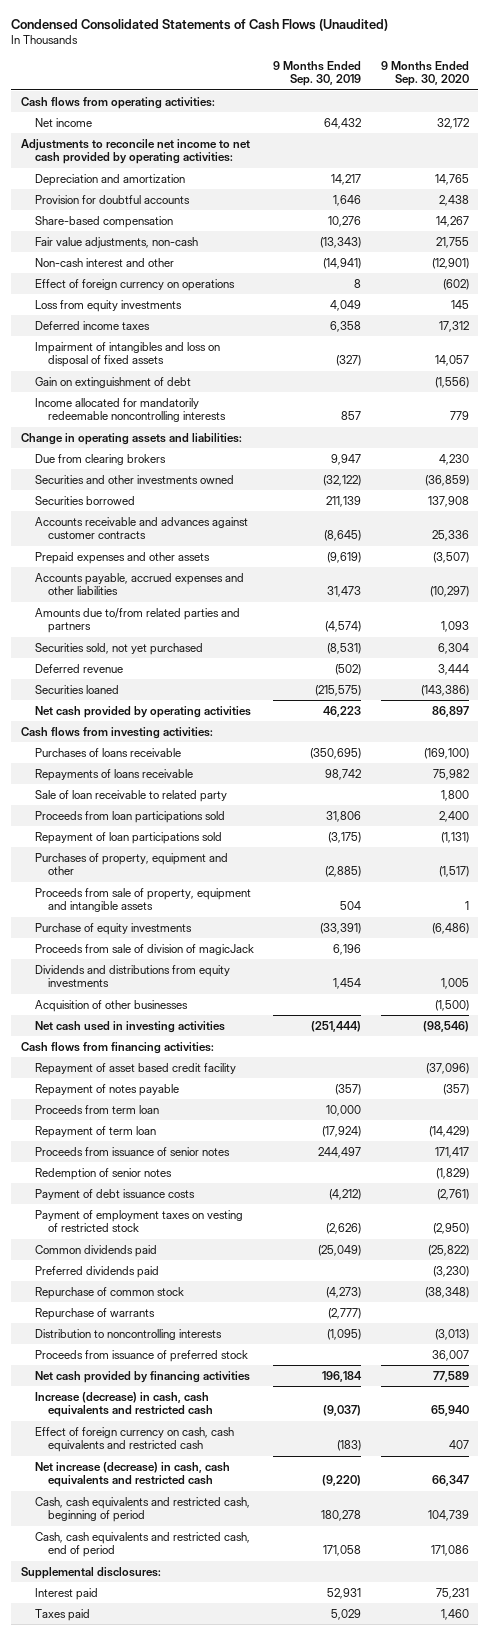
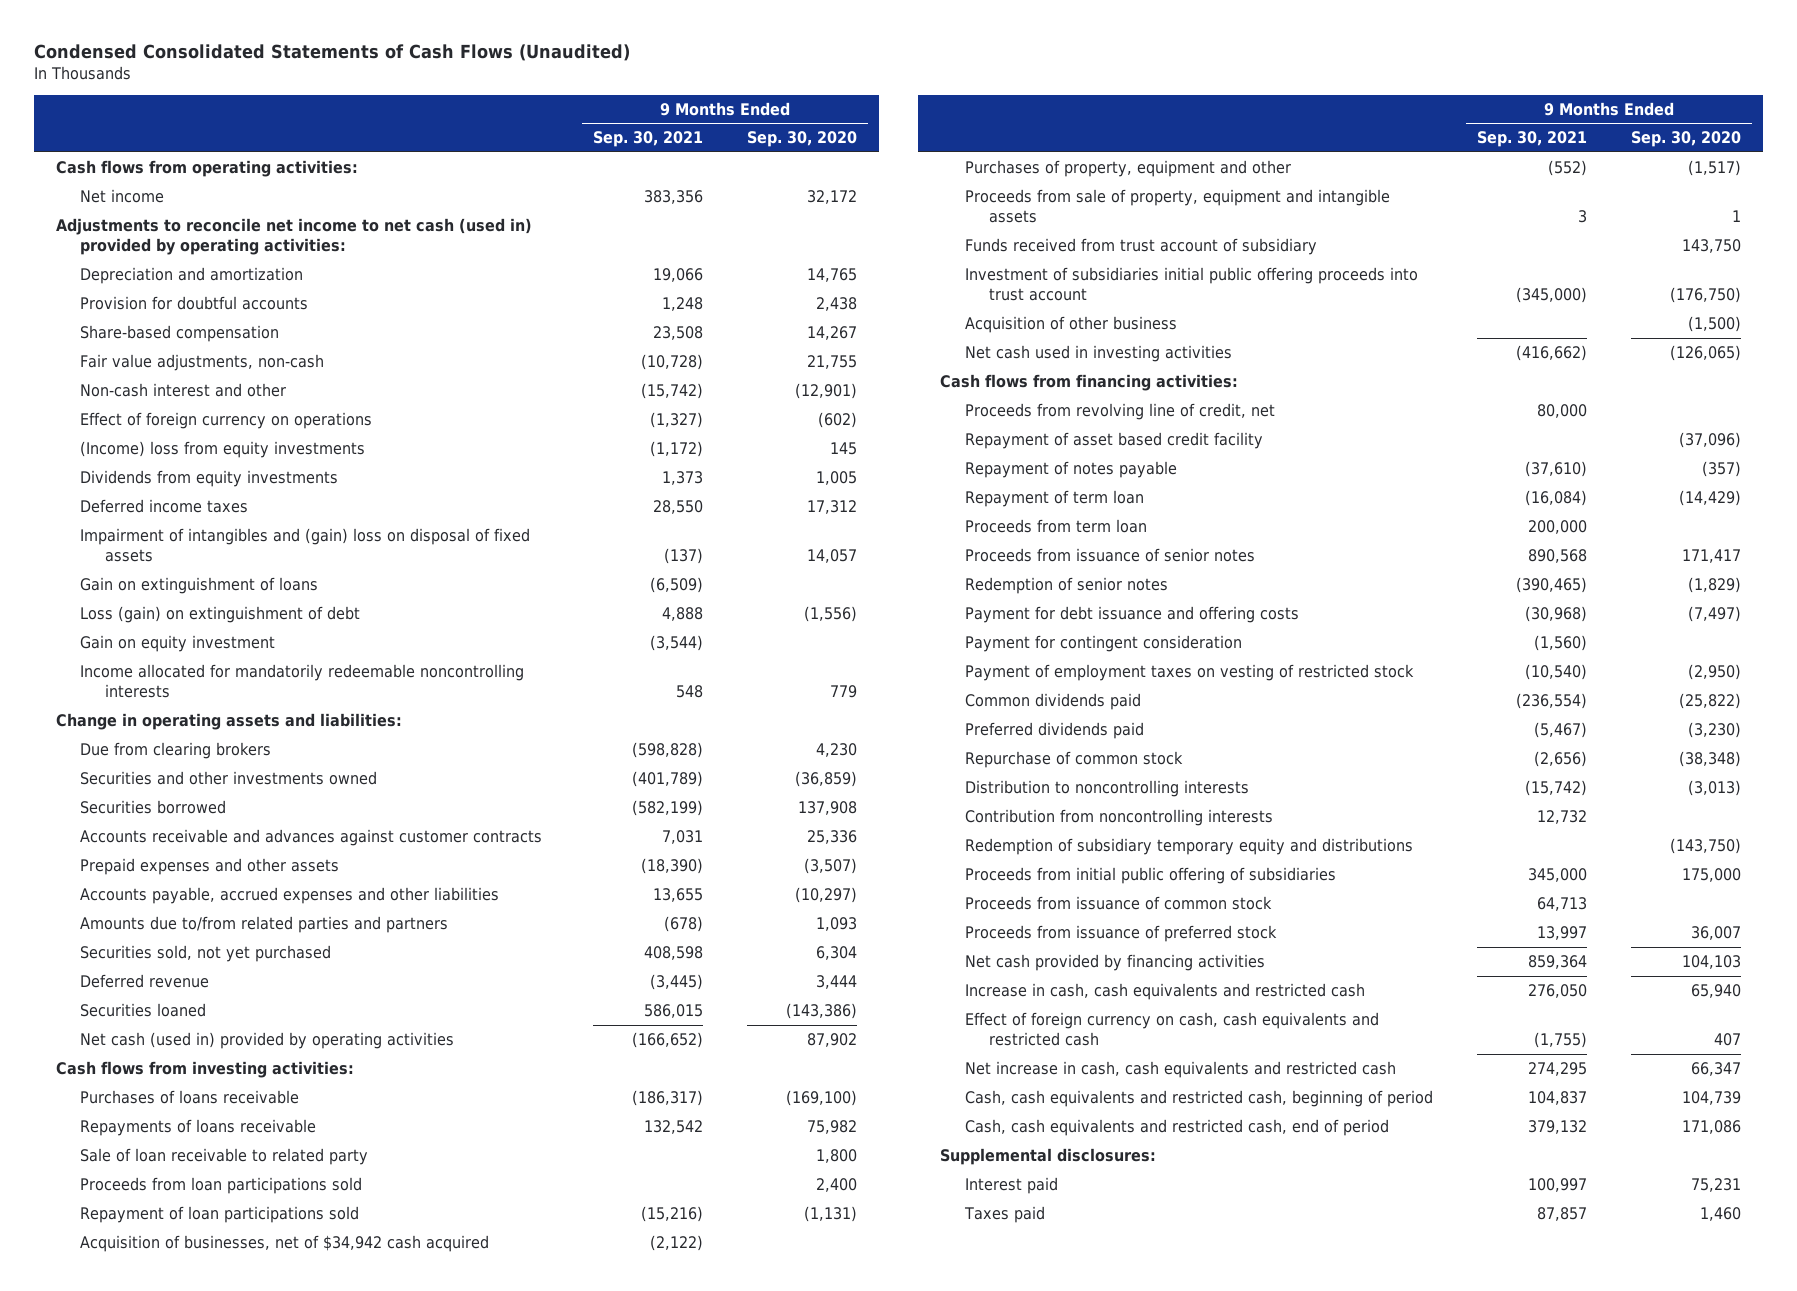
- | 9 Months Ended Sep. 30, 2019 | 9 Months Ended Sep. 30, 2020
+ | 9 Months Ended Sep. 30, 2021 | 9 Months Ended Sep. 30, 2020
- Adjustments to reconcile net income to net cash provided by operating activities:
+ Adjustments to reconcile net income to net cash (used in) provided by operating activities:
- Loss from equity investments | 4,049 | 145
+ (Income) loss from equity investments | (1,172) | 145
+ Dividends from equity investments | 1,373 | 1,005
- Impairment of intangibles and loss on disposal of fixed assets | (327) | 14,057
- Gain on extinguishment of debt | | (1,556)
+ Impairment of intangibles and (gain) loss on disposal of fixed assets | (137) | 14,057
+ Gain on extinguishment of loans | (6,509) |
+ Loss (gain) on extinguishment of debt | 4,888 | (1,556)
+ Gain on equity investment | (3,544) |
- Net cash provided by operating activities | 46,223 | 86,897
+ Net cash (used in) provided by operating activities | (166,652) | 87,902
+ Acquisition of businesses, net of $34,942 cash acquired | (2,122) |
- Purchase of equity investments | (33,391) | (6,486)
- Proceeds from sale of division of magicJack | 6,196 |
- Dividends and distributions from equity investments | 1,454 | 1,005
- Acquisition of other businesses | | (1,500)
- Net cash used in investing activities | (251,444) | (98,546)
+ Funds received from trust account of subsidiary | | 143,750
+ Investment of subsidiaries initial public offering proceeds into trust account | (345,000) | (176,750)
+ Acquisition of other business | | (1,500)
+ Net cash used in investing activities | (416,662) | (126,065)
+ Proceeds from revolving line of credit, net | 80,000 |
moved down: Proceeds from term loan | 200,000 |
- Payment of debt issuance costs | (4,212) | (2,761)
+ Payment for debt issuance and offering costs | (30,968) | (7,497)
+ Payment for contingent consideration | (1,560) |
- Repurchase of warrants | (2,777) |
+ Contribution from noncontrolling interests | 12,732 |
+ Redemption of subsidiary temporary equity and distributions | | (143,750)
+ Proceeds from initial public offering of subsidiaries | 345,000 | 175,000
+ Proceeds from issuance of common stock | 64,713 |
- Net cash provided by financing activities | 196,184 | 77,589
- Increase (decrease) in cash, cash equivalents and restricted cash | (9,037) | 65,940
+ Net cash provided by financing activities | 859,364 | 104,103
+ Increase in cash, cash equivalents and restricted cash | 276,050 | 65,940
- Net increase (decrease) in cash, cash equivalents and restricted cash | (9,220) | 66,347
+ Net increase in cash, cash equivalents and restricted cash | 274,295 | 66,347

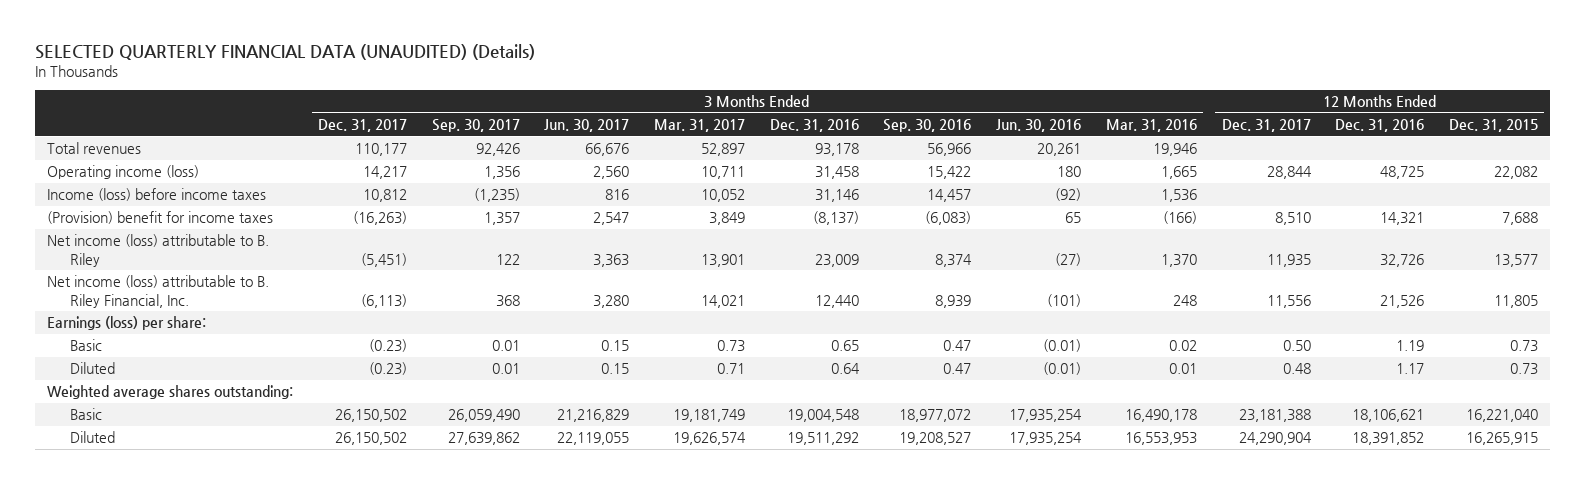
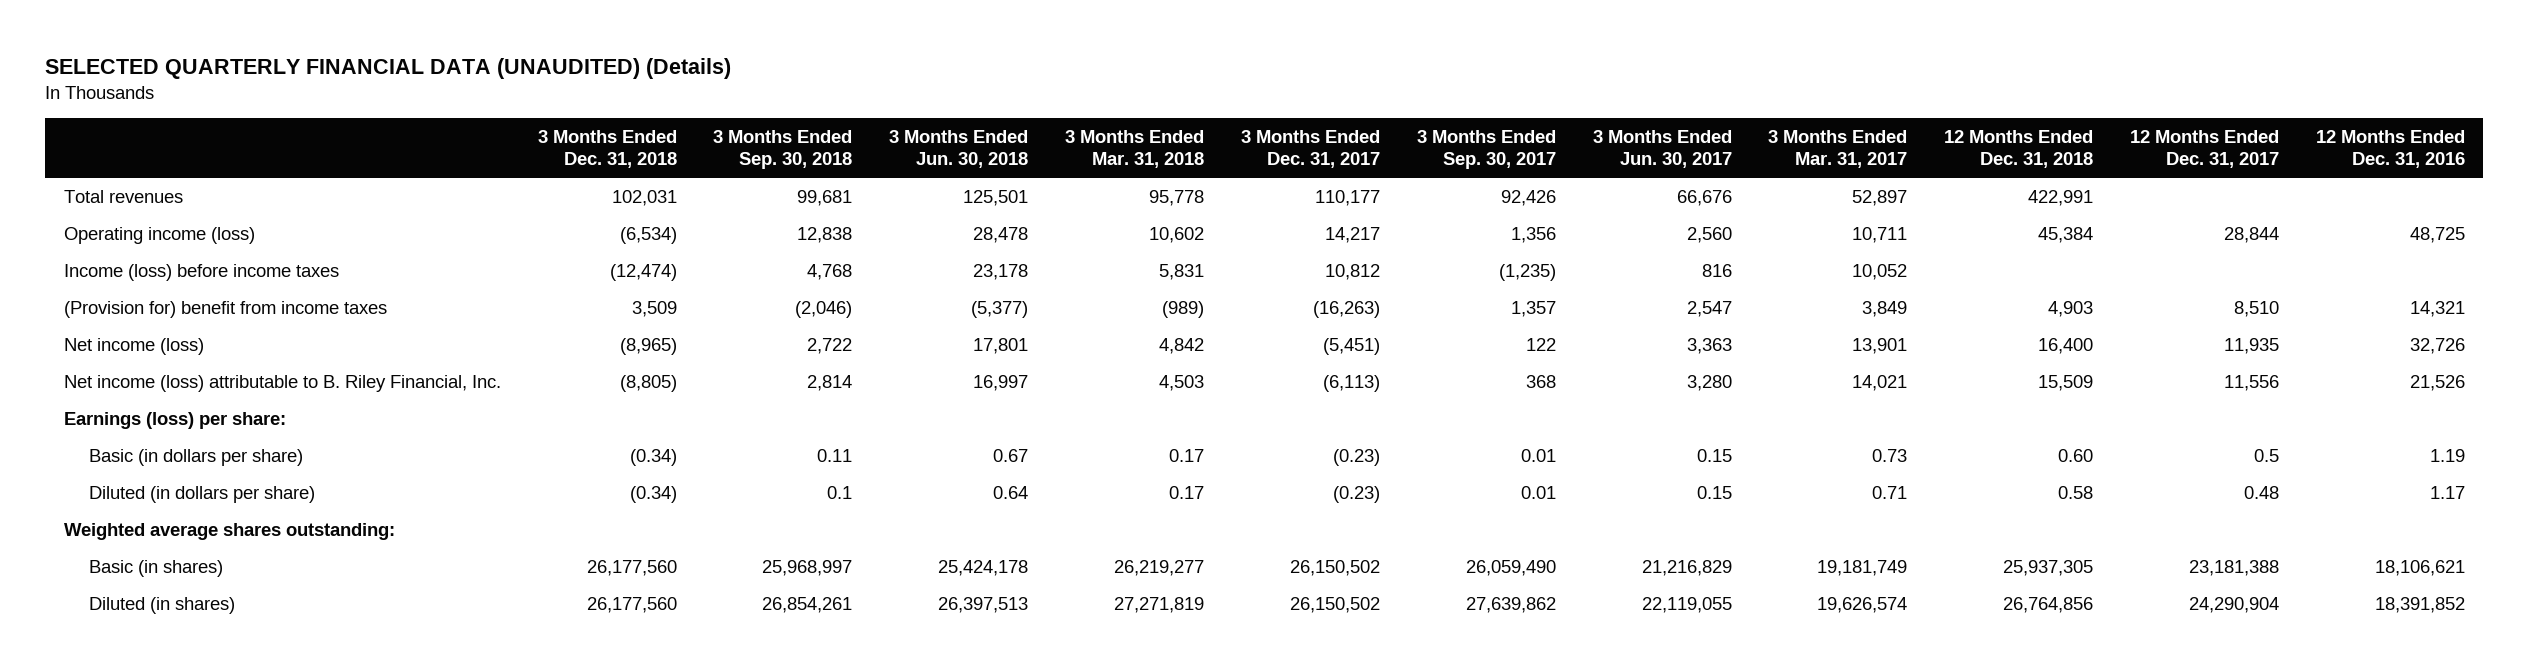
- | 3 Months Ended Dec. 31, 2017 | 3 Months Ended Sep. 30, 2017 | 3 Months Ended Jun. 30, 2017 | 3 Months Ended Mar. 31, 2017 | 3 Months Ended Dec. 31, 2016 | 3 Months Ended Sep. 30, 2016 | 3 Months Ended Jun. 30, 2016 | 3 Months Ended Mar. 31, 2016 | 12 Months Ended Dec. 31, 2017 | 12 Months Ended Dec. 31, 2016 | 12 Months Ended Dec. 31, 2015
+ | 3 Months Ended Dec. 31, 2018 | 3 Months Ended Sep. 30, 2018 | 3 Months Ended Jun. 30, 2018 | 3 Months Ended Mar. 31, 2018 | 3 Months Ended Dec. 31, 2017 | 3 Months Ended Sep. 30, 2017 | 3 Months Ended Jun. 30, 2017 | 3 Months Ended Mar. 31, 2017 | 12 Months Ended Dec. 31, 2018 | 12 Months Ended Dec. 31, 2017 | 12 Months Ended Dec. 31, 2016
- (Provision) benefit for income taxes | (16,263) | 1,357 | 2,547 | 3,849 | (8,137) | (6,083) | 65 | (166) | 8,510 | 14,321 | 7,688
- Net income (loss) attributable to B. Riley | (5,451) | 122 | 3,363 | 13,901 | 23,009 | 8,374 | (27) | 1,370 | 11,935 | 32,726 | 13,577
+ (Provision for) benefit from income taxes | 3,509 | (2,046) | (5,377) | (989) | (16,263) | 1,357 | 2,547 | 3,849 | 4,903 | 8,510 | 14,321
+ Net income (loss) | (8,965) | 2,722 | 17,801 | 4,842 | (5,451) | 122 | 3,363 | 13,901 | 16,400 | 11,935 | 32,726
- Basic | (0.23) | 0.01 | 0.15 | 0.73 | 0.65 | 0.47 | (0.01) | 0.02 | 0.50 | 1.19 | 0.73
- Diluted | (0.23) | 0.01 | 0.15 | 0.71 | 0.64 | 0.47 | (0.01) | 0.01 | 0.48 | 1.17 | 0.73
+ Basic (in dollars per share) | (0.34) | 0.11 | 0.67 | 0.17 | (0.23) | 0.01 | 0.15 | 0.73 | 0.60 | 0.5 | 1.19
+ Diluted (in dollars per share) | (0.34) | 0.1 | 0.64 | 0.17 | (0.23) | 0.01 | 0.15 | 0.71 | 0.58 | 0.48 | 1.17
- Basic | 26,150,502 | 26,059,490 | 21,216,829 | 19,181,749 | 19,004,548 | 18,977,072 | 17,935,254 | 16,490,178 | 23,181,388 | 18,106,621 | 16,221,040
- Diluted | 26,150,502 | 27,639,862 | 22,119,055 | 19,626,574 | 19,511,292 | 19,208,527 | 17,935,254 | 16,553,953 | 24,290,904 | 18,391,852 | 16,265,915
+ Basic (in shares) | 26,177,560 | 25,968,997 | 25,424,178 | 26,219,277 | 26,150,502 | 26,059,490 | 21,216,829 | 19,181,749 | 25,937,305 | 23,181,388 | 18,106,621
+ Diluted (in shares) | 26,177,560 | 26,854,261 | 26,397,513 | 27,271,819 | 26,150,502 | 27,639,862 | 22,119,055 | 19,626,574 | 26,764,856 | 24,290,904 | 18,391,852

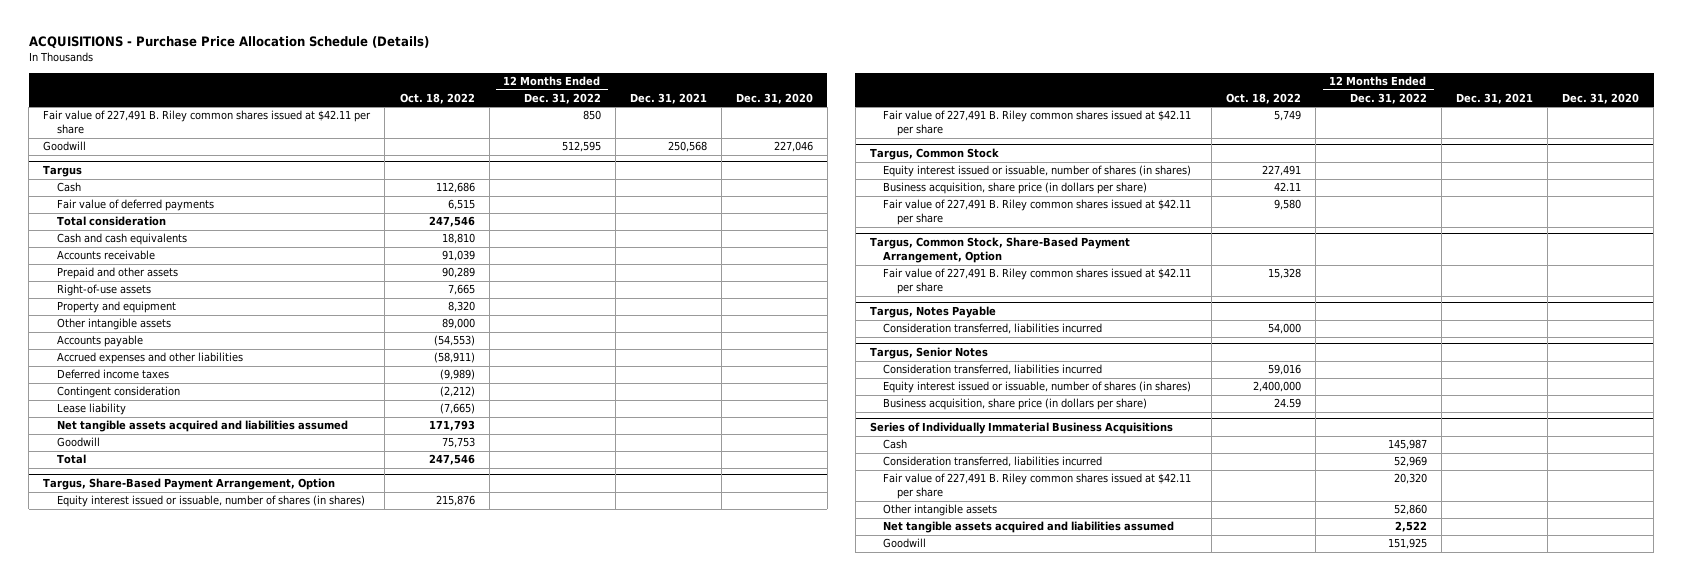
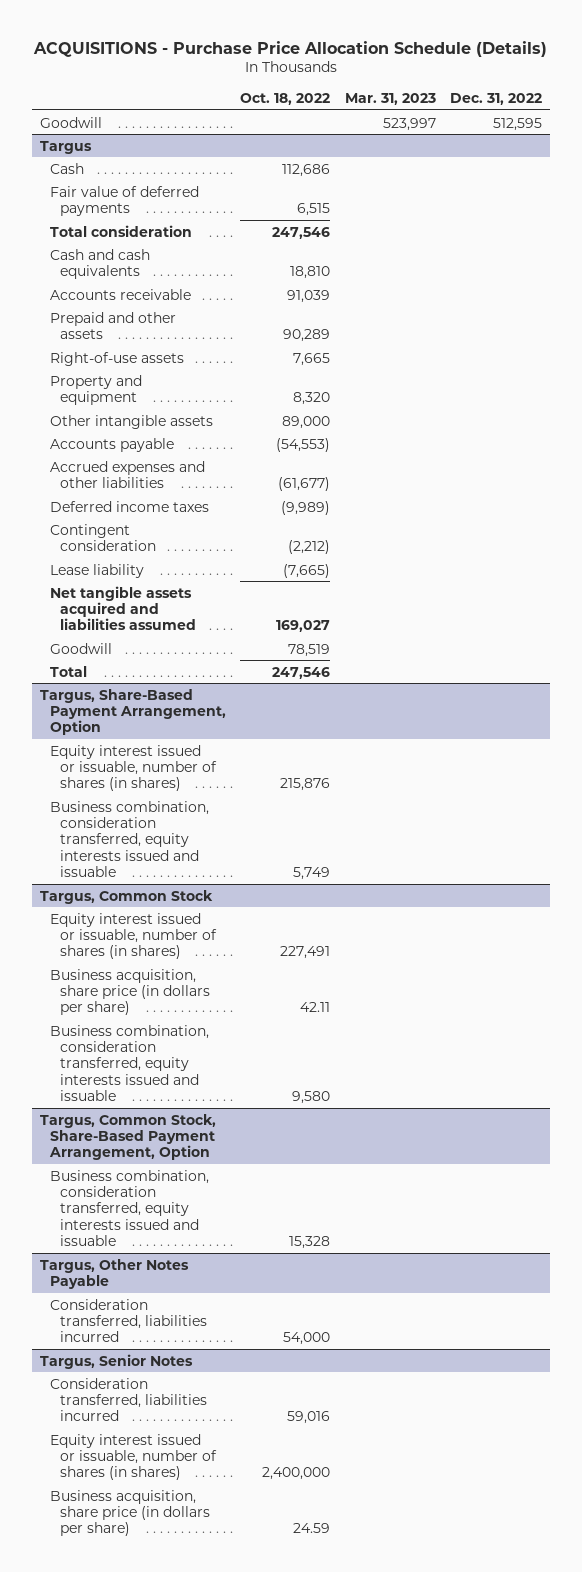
- | Oct. 18, 2022 | 12 Months Ended Dec. 31, 2022 | Dec. 31, 2021 | Dec. 31, 2020
+ | Oct. 18, 2022 | Mar. 31, 2023 | Dec. 31, 2022
- Fair value of 227,491 B. Riley common shares issued at $42.11 per share | | 850 | |
@ Targus
- Accrued expenses and other liabilities | (58,911) | | |
+ Accrued expenses and other liabilities | (61,677) | |
- Net tangible assets acquired and liabilities assumed | 171,793 | | |
- Goodwill | 75,753 | | |
+ Net tangible assets acquired and liabilities assumed | 169,027 | |
+ Goodwill | 78,519 | |
@ Targus, Share-Based Payment Arrangement, Option
- Fair value of 227,491 B. Riley common shares issued at $42.11 per share | 5,749 | | |
+ Business combination, consideration transferred, equity interests issued and issuable | 5,749 | |
@ Targus, Common Stock
- Fair value of 227,491 B. Riley common shares issued at $42.11 per share | 9,580 | | |
+ Business combination, consideration transferred, equity interests issued and issuable | 9,580 | |
@ Targus, Common Stock, Share-Based Payment Arrangement, Option
- Fair value of 227,491 B. Riley common shares issued at $42.11 per share | 15,328 | | |
- Targus, Notes Payable
@ Targus, Common Stock, Share-Based Payment Arrangement, Option
+ Business combination, consideration transferred, equity interests issued and issuable | 15,328 | |
+ Targus, Other Notes Payable
- Series of Individually Immaterial Business Acquisitions
- Cash | | 145,987 | |
- Consideration transferred, liabilities incurred | | 52,969 | |
- Fair value of 227,491 B. Riley common shares issued at $42.11 per share | | 20,320 | |
- Other intangible assets | | 52,860 | |
- Net tangible assets acquired and liabilities assumed | | 2,522 | |
- Goodwill | | 151,925 | |

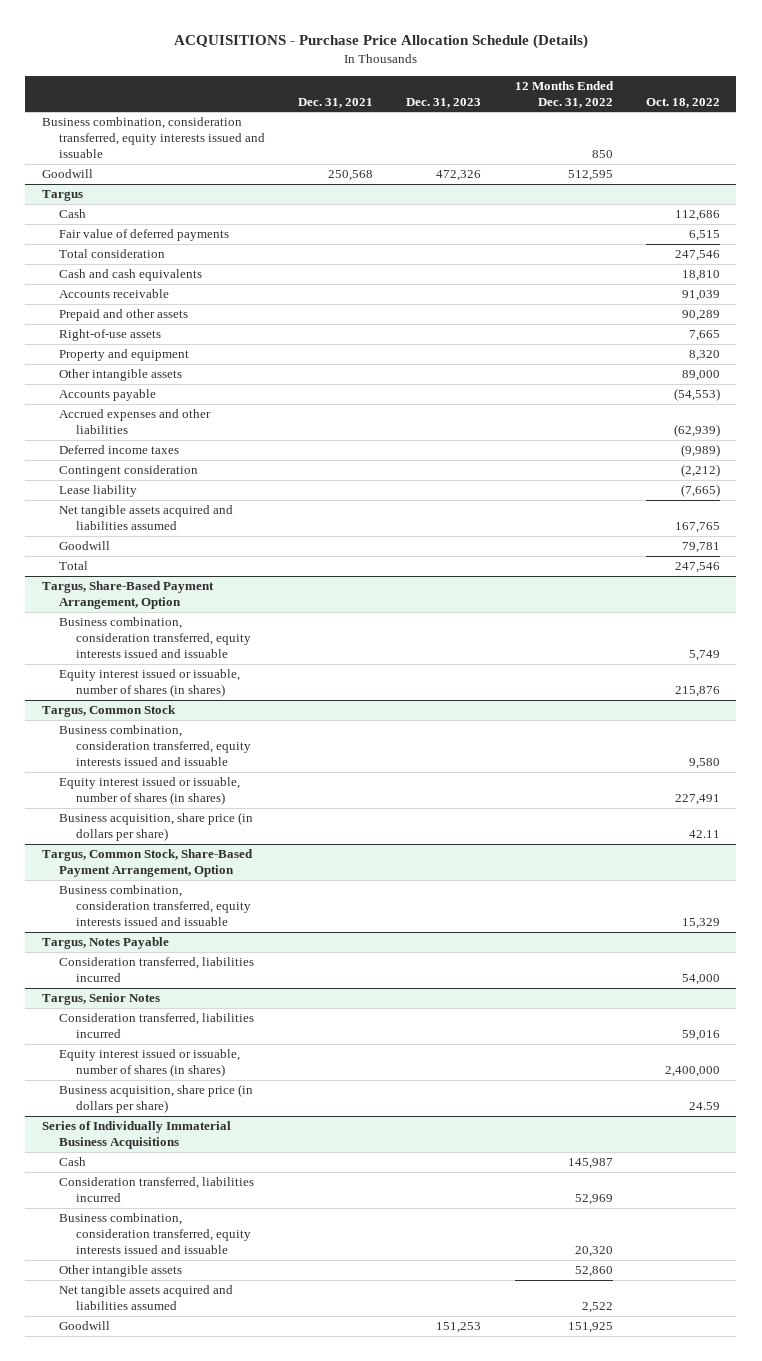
- | Oct. 18, 2022 | Mar. 31, 2023 | Dec. 31, 2022
+ | Dec. 31, 2021 | Dec. 31, 2023 | 12 Months Ended Dec. 31, 2022 | Oct. 18, 2022
+ Business combination, consideration transferred, equity interests issued and issuable | | | 850 |
@ Targus
- Accrued expenses and other liabilities | (61,677) | |
+ Accrued expenses and other liabilities | | | | (62,939)
- Net tangible assets acquired and liabilities assumed | 169,027 | |
- Goodwill | 78,519 | |
+ Net tangible assets acquired and liabilities assumed | | | | 167,765
+ Goodwill | | | | 79,781
@ Targus, Share-Based Payment Arrangement, Option
moved down: Equity interest issued or issuable, number of shares (in shares) | | | | 215,876
@ Targus, Common Stock
moved up: Business combination, consideration transferred, equity interests issued and issuable | | | | 9,580
@ Targus, Common Stock, Share-Based Payment Arrangement, Option
- Business combination, consideration transferred, equity interests issued and issuable | 15,328 | |
- Targus, Other Notes Payable
@ Targus, Common Stock, Share-Based Payment Arrangement, Option
+ Business combination, consideration transferred, equity interests issued and issuable | | | | 15,329
+ Targus, Notes Payable
+ Series of Individually Immaterial Business Acquisitions
+ Cash | | | 145,987 |
+ Consideration transferred, liabilities incurred | | | 52,969 |
+ Business combination, consideration transferred, equity interests issued and issuable | | | 20,320 |
+ Other intangible assets | | | 52,860 |
+ Net tangible assets acquired and liabilities assumed | | | 2,522 |
+ Goodwill | | 151,253 | 151,925 |

